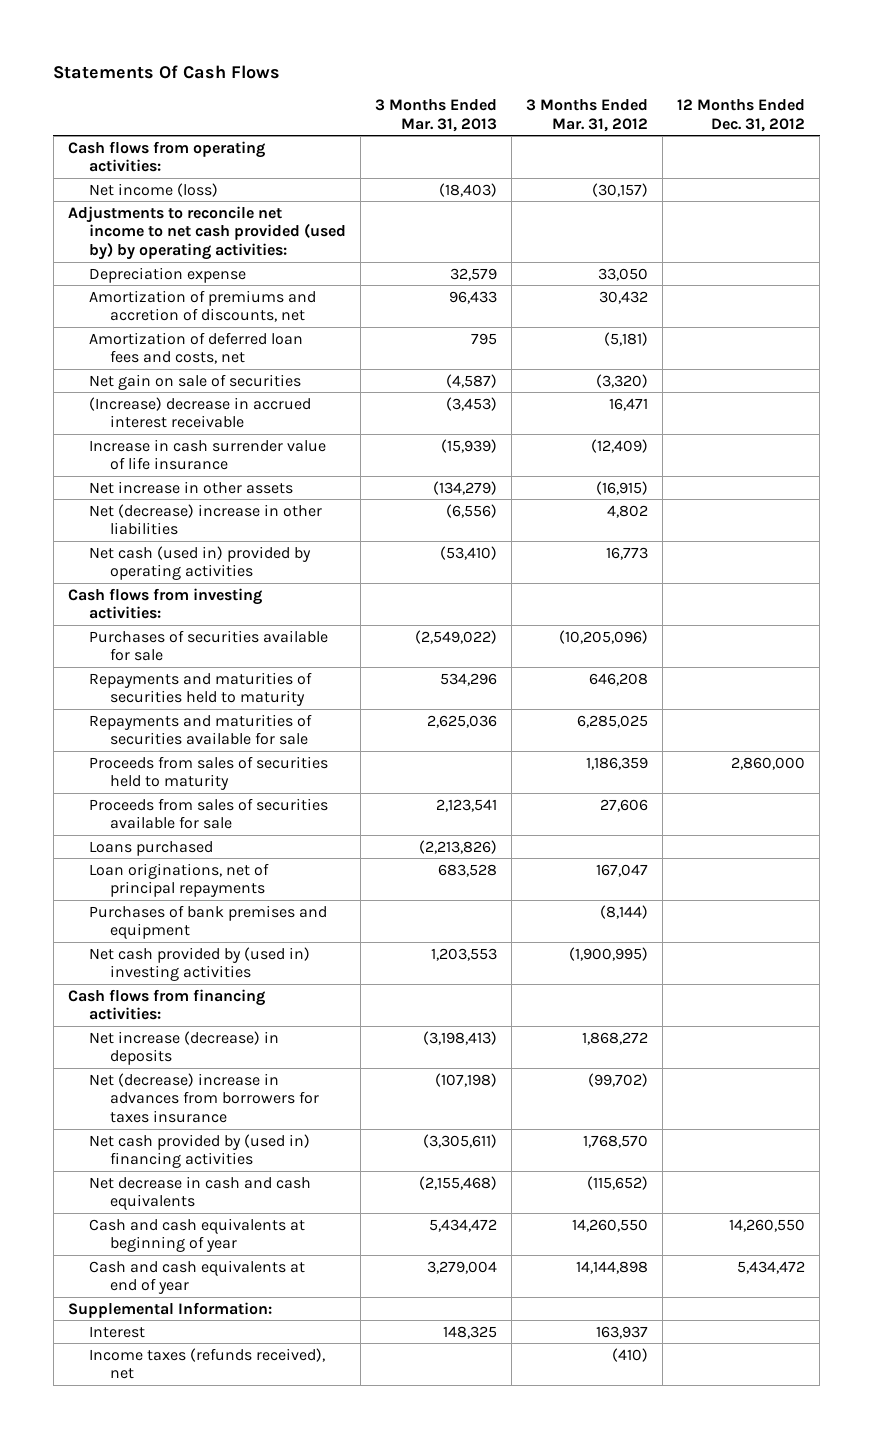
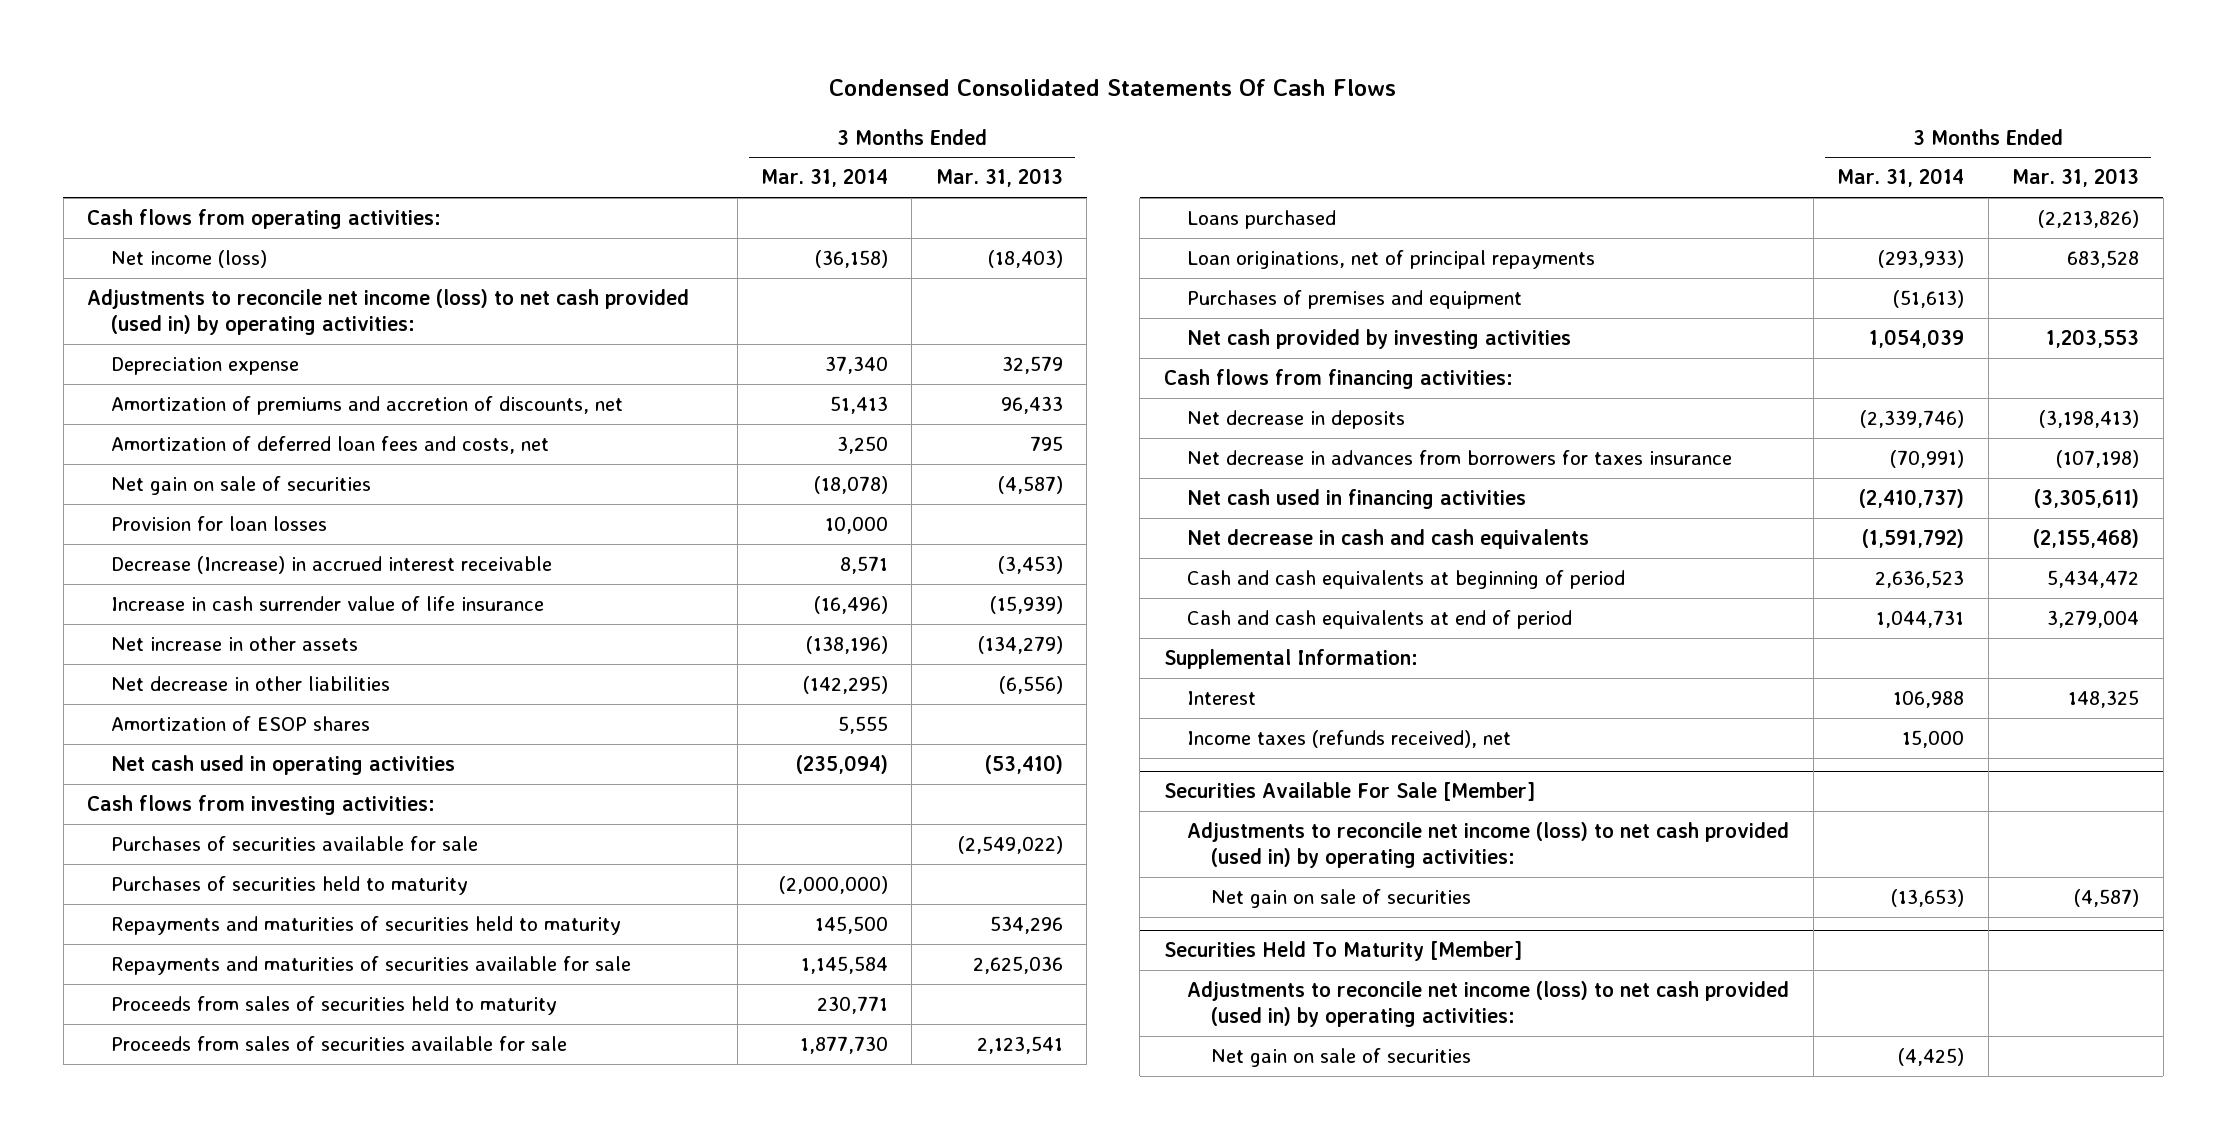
- Statements Of Cash Flows
+ Condensed Consolidated Statements Of Cash Flows
- | 3 Months Ended Mar. 31, 2013 | 3 Months Ended Mar. 31, 2012 | 12 Months Ended Dec. 31, 2012
+ | 3 Months Ended Mar. 31, 2014 | 3 Months Ended Mar. 31, 2013
- Adjustments to reconcile net income to net cash provided (used by) by operating activities:
+ Adjustments to reconcile net income (loss) to net cash provided (used in) by operating activities:
- (Increase) decrease in accrued interest receivable | (3,453) | 16,471 |
+ Provision for loan losses | 10,000 |
+ Decrease (Increase) in accrued interest receivable | 8,571 | (3,453)
- Net (decrease) increase in other liabilities | (6,556) | 4,802 |
- Net cash (used in) provided by operating activities | (53,410) | 16,773 |
+ Net decrease in other liabilities | (142,295) | (6,556)
+ Amortization of ESOP shares | 5,555 |
+ Net cash used in operating activities | (235,094) | (53,410)
+ Purchases of securities held to maturity | (2,000,000) |
- Purchases of bank premises and equipment | | (8,144) |
- Net cash provided by (used in) investing activities | 1,203,553 | (1,900,995) |
+ Purchases of premises and equipment | (51,613) |
+ Net cash provided by investing activities | 1,054,039 | 1,203,553
- Net increase (decrease) in deposits | (3,198,413) | 1,868,272 |
- Net (decrease) increase in advances from borrowers for taxes insurance | (107,198) | (99,702) |
- Net cash provided by (used in) financing activities | (3,305,611) | 1,768,570 |
+ Net decrease in deposits | (2,339,746) | (3,198,413)
+ Net decrease in advances from borrowers for taxes insurance | (70,991) | (107,198)
+ Net cash used in financing activities | (2,410,737) | (3,305,611)
- Cash and cash equivalents at beginning of year | 5,434,472 | 14,260,550 | 14,260,550
- Cash and cash equivalents at end of year | 3,279,004 | 14,144,898 | 5,434,472
+ Cash and cash equivalents at beginning of period | 2,636,523 | 5,434,472
+ Cash and cash equivalents at end of period | 1,044,731 | 3,279,004
+ Securities Available For Sale [Member]
+ Adjustments to reconcile net income (loss) to net cash provided (used in) by operating activities:
+ Net gain on sale of securities | (13,653) | (4,587)
+ Securities Held To Maturity [Member]
+ Adjustments to reconcile net income (loss) to net cash provided (used in) by operating activities:
+ Net gain on sale of securities | (4,425) |

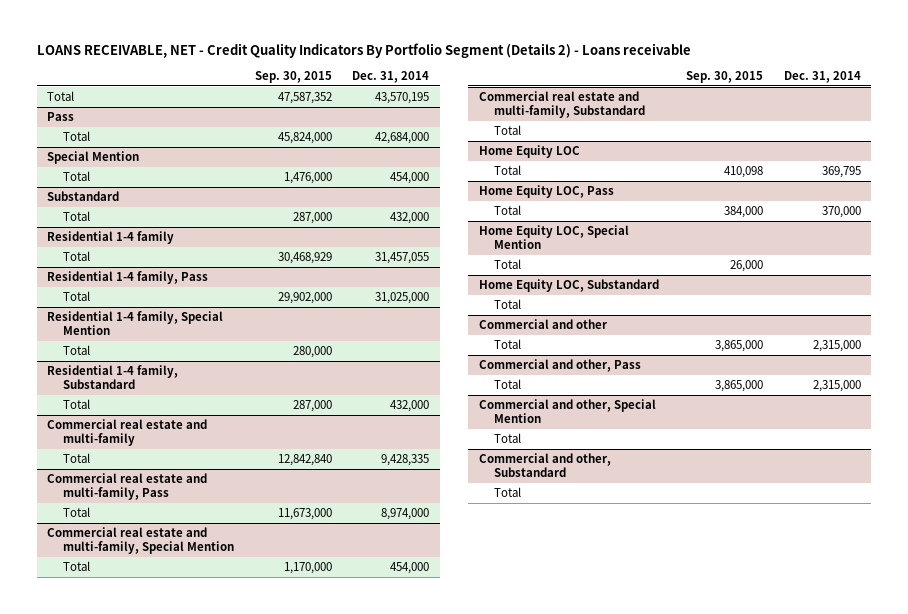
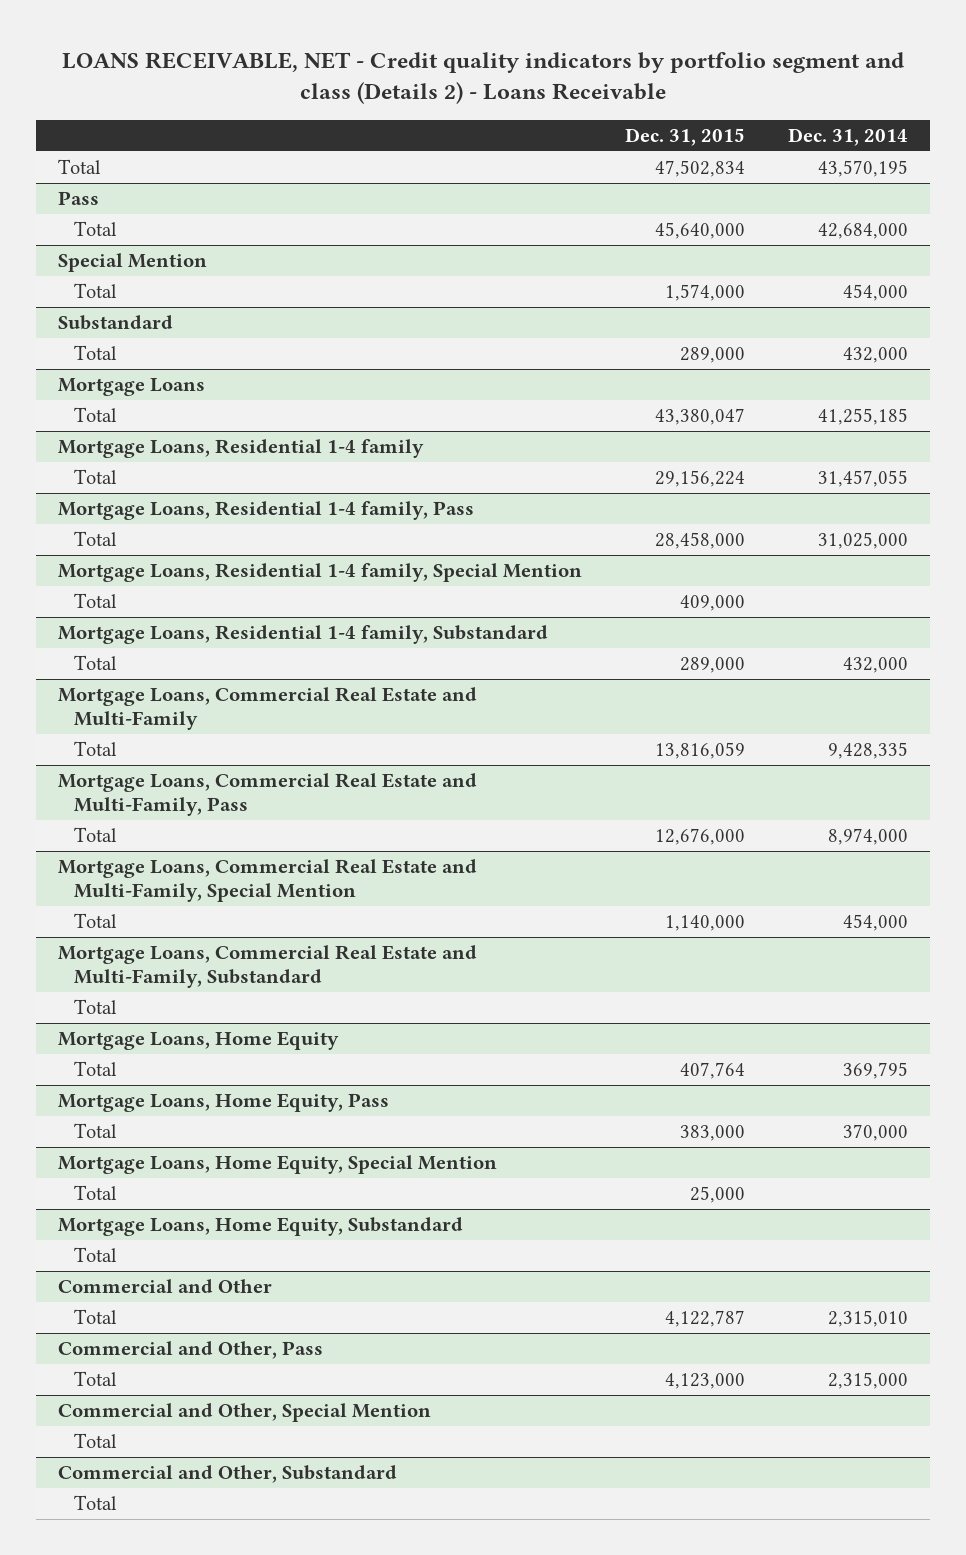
- LOANS RECEIVABLE, NET - Credit Quality Indicators By Portfolio Segment (Details 2) - Loans receivable
+ LOANS RECEIVABLE, NET - Credit quality indicators by portfolio segment and class (Details 2) - Loans Receivable
- | Sep. 30, 2015 | Dec. 31, 2014
+ | Dec. 31, 2015 | Dec. 31, 2014
- Residential 1-4 family
+ Mortgage Loans
+ Total | 43,380,047 | 41,255,185
+ Mortgage Loans, Residential 1-4 family
- Residential 1-4 family, Pass
+ Mortgage Loans, Residential 1-4 family, Pass
- Residential 1-4 family, Special Mention
+ Mortgage Loans, Residential 1-4 family, Special Mention
- Residential 1-4 family, Substandard
+ Mortgage Loans, Residential 1-4 family, Substandard
- Commercial real estate and multi-family
+ Mortgage Loans, Commercial Real Estate and Multi-Family
- Commercial real estate and multi-family, Pass
+ Mortgage Loans, Commercial Real Estate and Multi-Family, Pass
- Commercial real estate and multi-family, Special Mention
+ Mortgage Loans, Commercial Real Estate and Multi-Family, Special Mention
- Commercial real estate and multi-family, Substandard
+ Mortgage Loans, Commercial Real Estate and Multi-Family, Substandard
- Home Equity LOC
+ Mortgage Loans, Home Equity
- Home Equity LOC, Pass
+ Mortgage Loans, Home Equity, Pass
- Home Equity LOC, Special Mention
+ Mortgage Loans, Home Equity, Special Mention
- Home Equity LOC, Substandard
+ Mortgage Loans, Home Equity, Substandard
- Commercial and other
- Total | 3,865,000 | 2,315,000
- Commercial and other, Pass
+ Commercial and Other
+ Total | 4,122,787 | 2,315,010
+ Commercial and Other, Pass
- Commercial and other, Special Mention
+ Commercial and Other, Special Mention
- Commercial and other, Substandard
+ Commercial and Other, Substandard

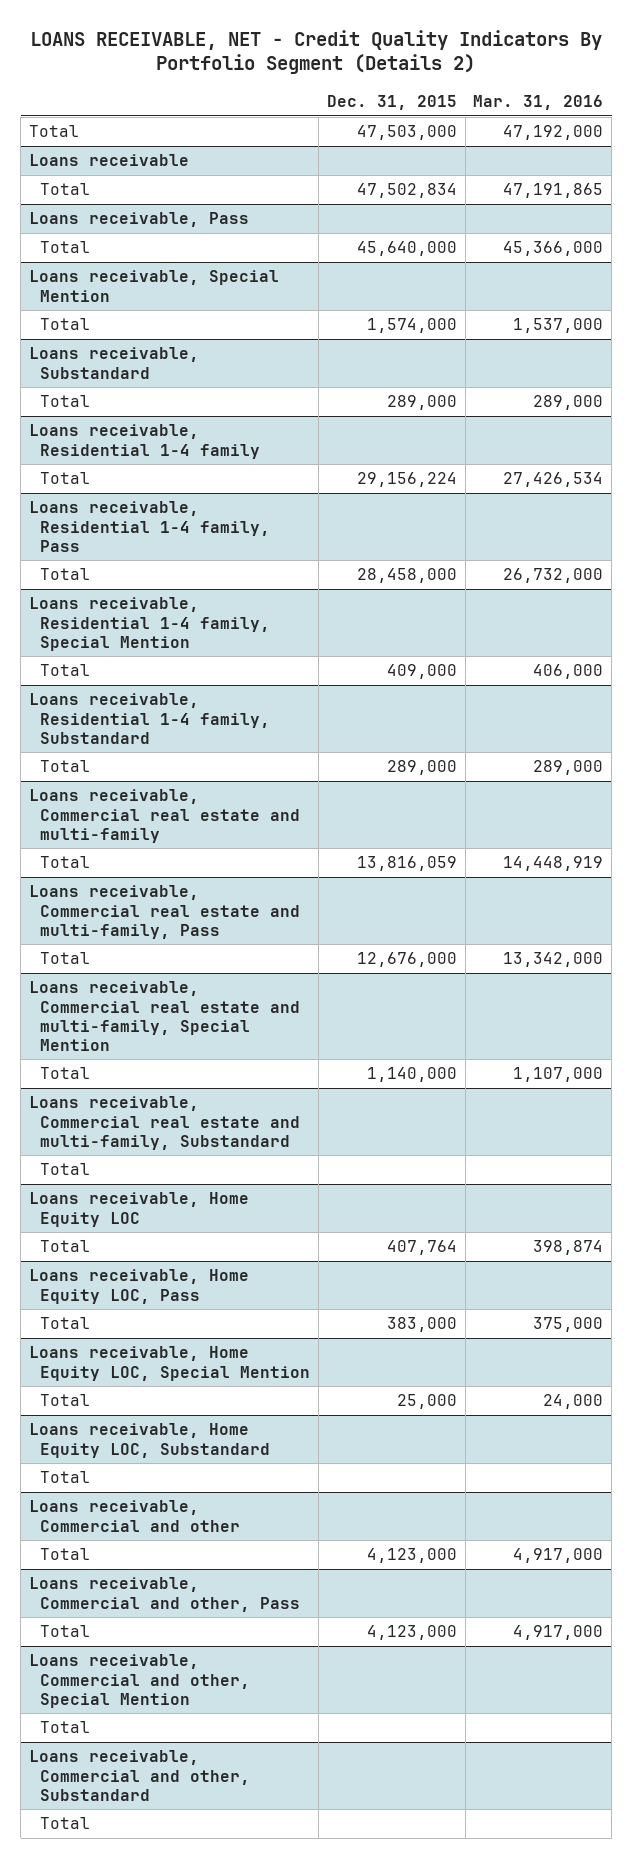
- LOANS RECEIVABLE, NET - Credit quality indicators by portfolio segment and class (Details 2) - Loans Receivable
+ LOANS RECEIVABLE, NET - Credit Quality Indicators By Portfolio Segment (Details 2)
- | Dec. 31, 2015 | Dec. 31, 2014
+ | Dec. 31, 2015 | Mar. 31, 2016
+ Total | 47,503,000 | 47,192,000
+ Loans receivable
- Pass
+ Loans receivable, Pass
- Special Mention
+ Loans receivable, Special Mention
- Substandard
+ Loans receivable, Substandard
- Mortgage Loans
- Total | 43,380,047 | 41,255,185
- Mortgage Loans, Residential 1-4 family
+ Loans receivable, Residential 1-4 family
- Mortgage Loans, Residential 1-4 family, Pass
+ Loans receivable, Residential 1-4 family, Pass
- Mortgage Loans, Residential 1-4 family, Special Mention
+ Loans receivable, Residential 1-4 family, Special Mention
- Mortgage Loans, Residential 1-4 family, Substandard
+ Loans receivable, Residential 1-4 family, Substandard
- Mortgage Loans, Commercial Real Estate and Multi-Family
+ Loans receivable, Commercial real estate and multi-family
- Mortgage Loans, Commercial Real Estate and Multi-Family, Pass
+ Loans receivable, Commercial real estate and multi-family, Pass
- Mortgage Loans, Commercial Real Estate and Multi-Family, Special Mention
+ Loans receivable, Commercial real estate and multi-family, Special Mention
- Mortgage Loans, Commercial Real Estate and Multi-Family, Substandard
+ Loans receivable, Commercial real estate and multi-family, Substandard
- Mortgage Loans, Home Equity
+ Loans receivable, Home Equity LOC
- Mortgage Loans, Home Equity, Pass
+ Loans receivable, Home Equity LOC, Pass
- Mortgage Loans, Home Equity, Special Mention
+ Loans receivable, Home Equity LOC, Special Mention
- Mortgage Loans, Home Equity, Substandard
+ Loans receivable, Home Equity LOC, Substandard
- Commercial and Other
- Total | 4,122,787 | 2,315,010
- Commercial and Other, Pass
+ Loans receivable, Commercial and other
- Commercial and Other, Special Mention
+ Loans receivable, Commercial and other, Pass
+ Total | 4,123,000 | 4,917,000
+ Loans receivable, Commercial and other, Special Mention
- Commercial and Other, Substandard
+ Loans receivable, Commercial and other, Substandard

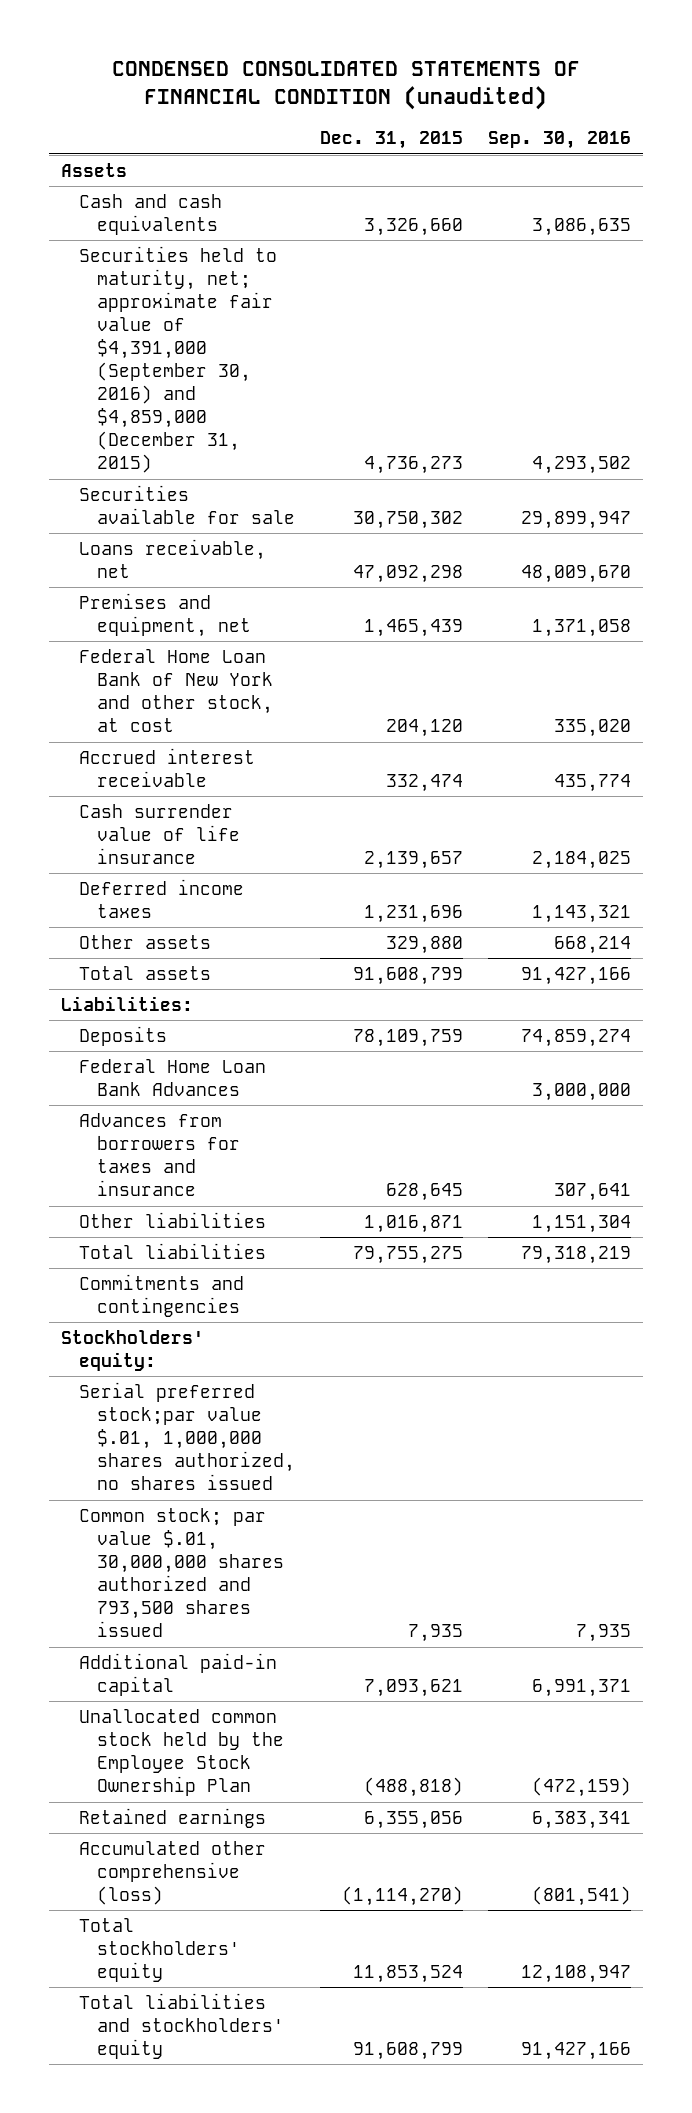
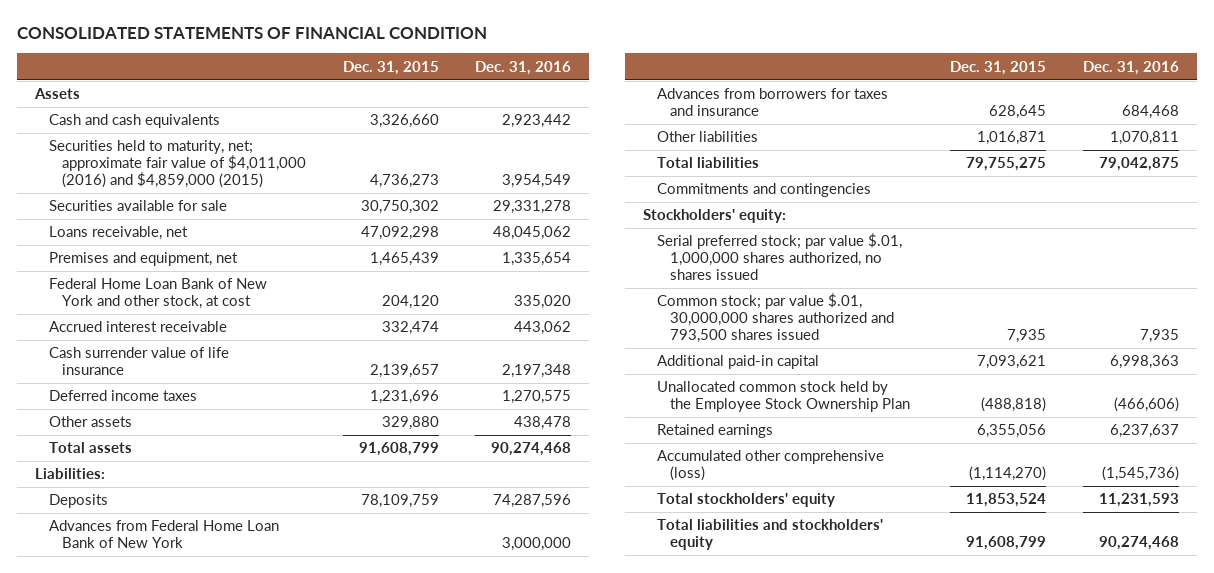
- CONDENSED CONSOLIDATED STATEMENTS OF FINANCIAL CONDITION (unaudited)
+ CONSOLIDATED STATEMENTS OF FINANCIAL CONDITION
- | Dec. 31, 2015 | Sep. 30, 2016
+ | Dec. 31, 2015 | Dec. 31, 2016
- Securities held to maturity, net; approximate fair value of $4,391,000 (September 30, 2016) and $4,859,000 (December 31, 2015) | 4,736,273 | 4,293,502
+ Securities held to maturity, net; approximate fair value of $4,011,000 (2016) and $4,859,000 (2015) | 4,736,273 | 3,954,549
- Federal Home Loan Bank Advances | | 3,000,000
+ Advances from Federal Home Loan Bank of New York | | 3,000,000
- Serial preferred stock;par value $.01, 1,000,000 shares authorized, no shares issued
+ Serial preferred stock; par value $.01, 1,000,000 shares authorized, no shares issued

